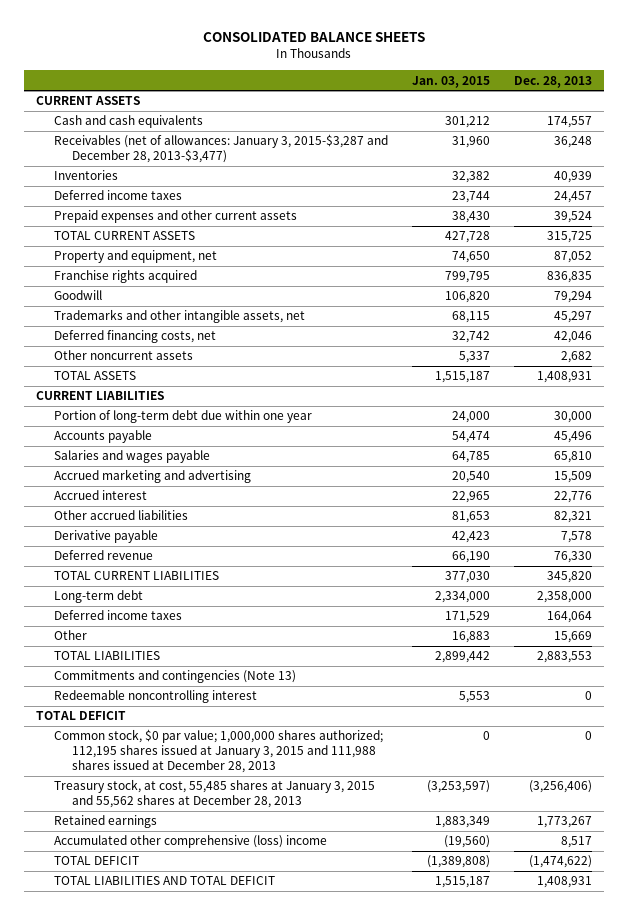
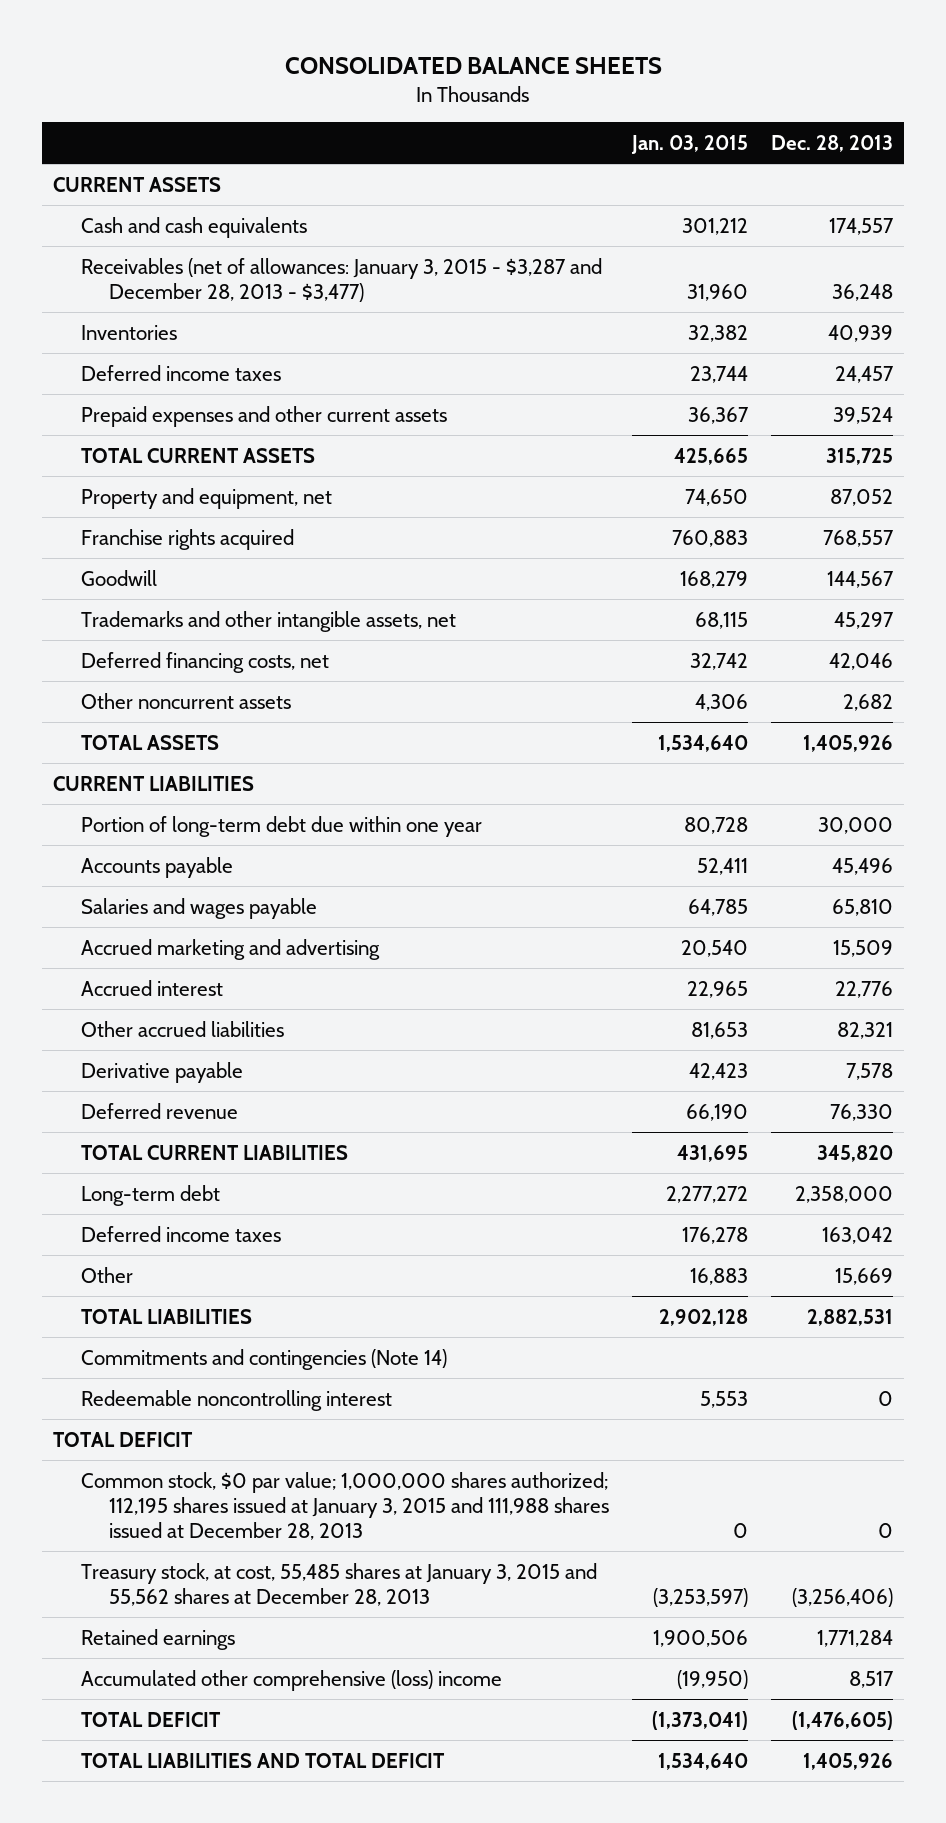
- Receivables (net of allowances: January 3, 2015-$3,287 and December 28, 2013-$3,477) | 31,960 | 36,248
+ Receivables (net of allowances: January 3, 2015 - $3,287 and December 28, 2013 - $3,477) | 31,960 | 36,248
- Prepaid expenses and other current assets | 38,430 | 39,524
- TOTAL CURRENT ASSETS | 427,728 | 315,725
+ Prepaid expenses and other current assets | 36,367 | 39,524
+ TOTAL CURRENT ASSETS | 425,665 | 315,725
- Franchise rights acquired | 799,795 | 836,835
- Goodwill | 106,820 | 79,294
+ Franchise rights acquired | 760,883 | 768,557
+ Goodwill | 168,279 | 144,567
- Other noncurrent assets | 5,337 | 2,682
- TOTAL ASSETS | 1,515,187 | 1,408,931
+ Other noncurrent assets | 4,306 | 2,682
+ TOTAL ASSETS | 1,534,640 | 1,405,926
- Portion of long-term debt due within one year | 24,000 | 30,000
- Accounts payable | 54,474 | 45,496
+ Portion of long-term debt due within one year | 80,728 | 30,000
+ Accounts payable | 52,411 | 45,496
- TOTAL CURRENT LIABILITIES | 377,030 | 345,820
- Long-term debt | 2,334,000 | 2,358,000
- Deferred income taxes | 171,529 | 164,064
+ TOTAL CURRENT LIABILITIES | 431,695 | 345,820
+ Long-term debt | 2,277,272 | 2,358,000
+ Deferred income taxes | 176,278 | 163,042
- TOTAL LIABILITIES | 2,899,442 | 2,883,553
- Commitments and contingencies (Note 13)
+ TOTAL LIABILITIES | 2,902,128 | 2,882,531
+ Commitments and contingencies (Note 14)
- Retained earnings | 1,883,349 | 1,773,267
- Accumulated other comprehensive (loss) income | (19,560) | 8,517
- TOTAL DEFICIT | (1,389,808) | (1,474,622)
- TOTAL LIABILITIES AND TOTAL DEFICIT | 1,515,187 | 1,408,931
+ Retained earnings | 1,900,506 | 1,771,284
+ Accumulated other comprehensive (loss) income | (19,950) | 8,517
+ TOTAL DEFICIT | (1,373,041) | (1,476,605)
+ TOTAL LIABILITIES AND TOTAL DEFICIT | 1,534,640 | 1,405,926

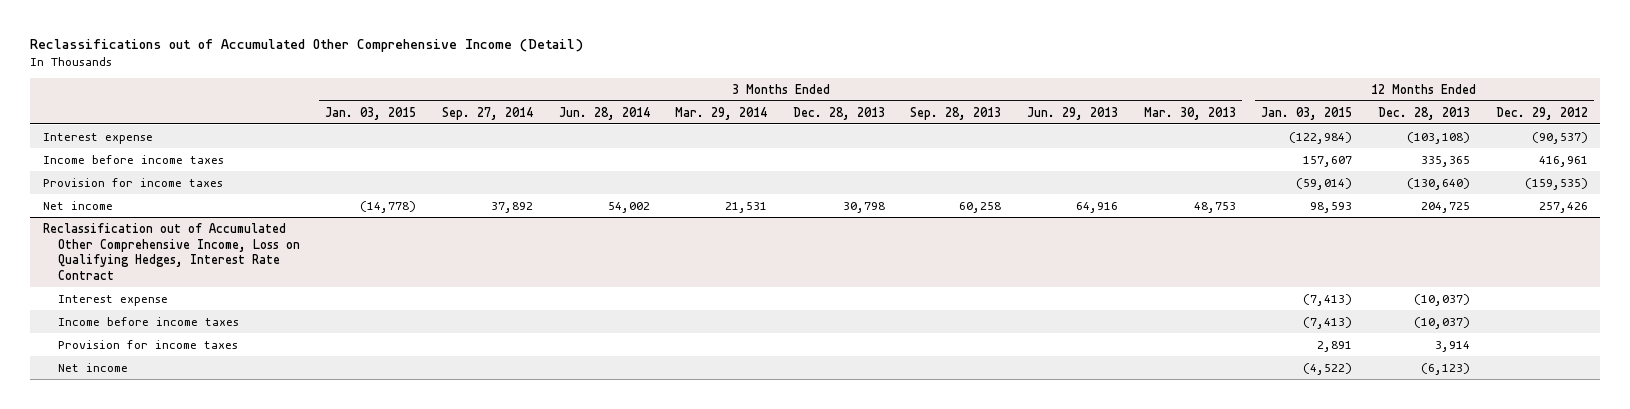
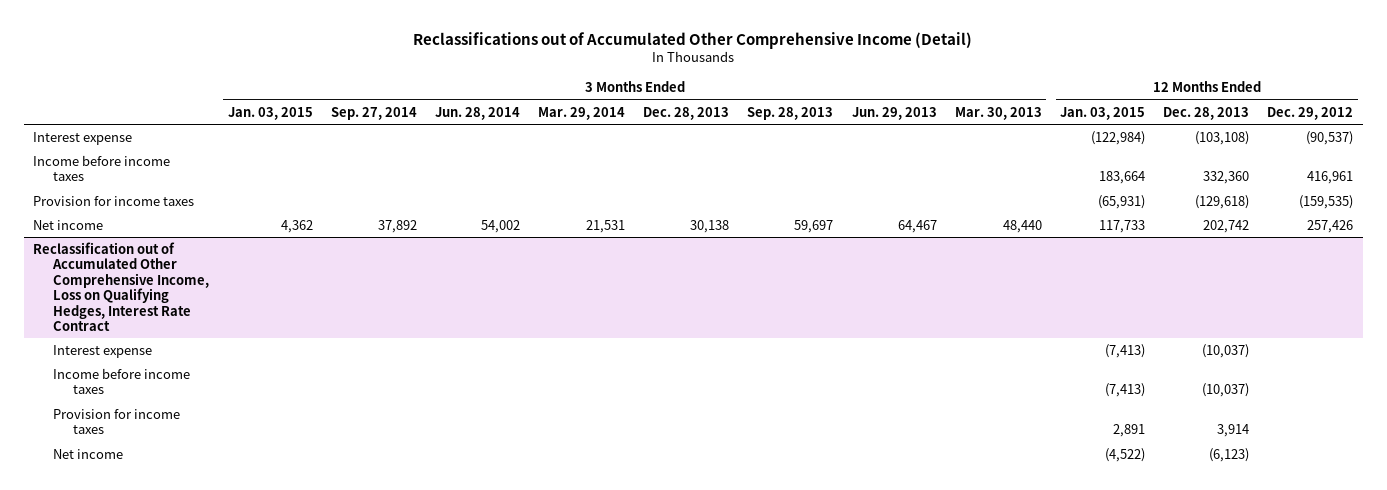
- Income before income taxes | | | | | | | | | 157,607 | 335,365 | 416,961
- Provision for income taxes | | | | | | | | | (59,014) | (130,640) | (159,535)
- Net income | (14,778) | 37,892 | 54,002 | 21,531 | 30,798 | 60,258 | 64,916 | 48,753 | 98,593 | 204,725 | 257,426
+ Income before income taxes | | | | | | | | | 183,664 | 332,360 | 416,961
+ Provision for income taxes | | | | | | | | | (65,931) | (129,618) | (159,535)
+ Net income | 4,362 | 37,892 | 54,002 | 21,531 | 30,138 | 59,697 | 64,467 | 48,440 | 117,733 | 202,742 | 257,426

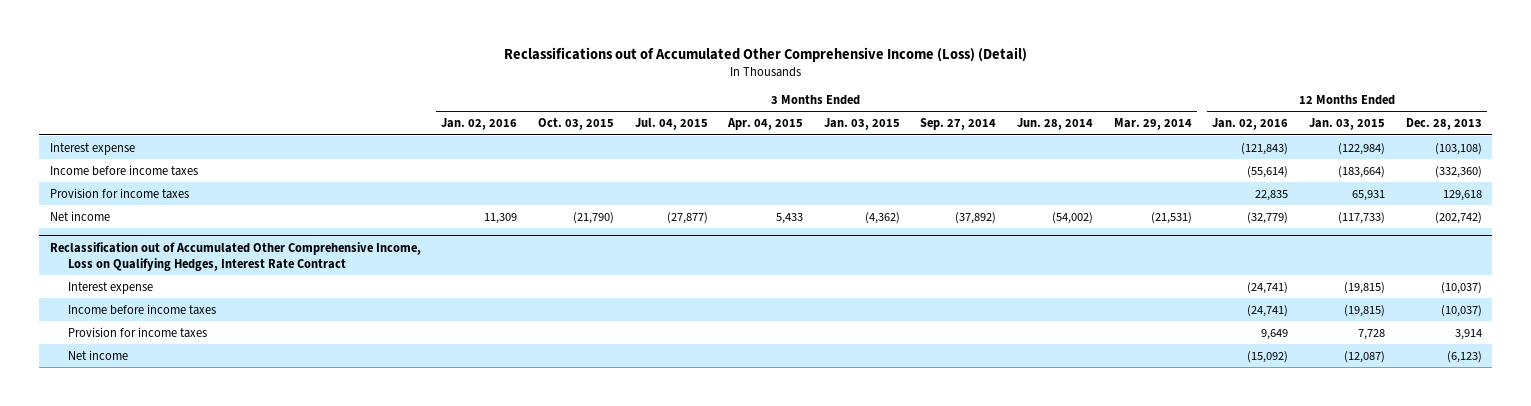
- Reclassifications out of Accumulated Other Comprehensive Income (Detail)
+ Reclassifications out of Accumulated Other Comprehensive Income (Loss) (Detail)
- | 3 Months Ended Jan. 03, 2015 | 3 Months Ended Sep. 27, 2014 | 3 Months Ended Jun. 28, 2014 | 3 Months Ended Mar. 29, 2014 | 3 Months Ended Dec. 28, 2013 | 3 Months Ended Sep. 28, 2013 | 3 Months Ended Jun. 29, 2013 | 3 Months Ended Mar. 30, 2013 | 12 Months Ended Jan. 03, 2015 | 12 Months Ended Dec. 28, 2013 | 12 Months Ended Dec. 29, 2012
+ | 3 Months Ended Jan. 02, 2016 | 3 Months Ended Oct. 03, 2015 | 3 Months Ended Jul. 04, 2015 | 3 Months Ended Apr. 04, 2015 | 3 Months Ended Jan. 03, 2015 | 3 Months Ended Sep. 27, 2014 | 3 Months Ended Jun. 28, 2014 | 3 Months Ended Mar. 29, 2014 | 12 Months Ended Jan. 02, 2016 | 12 Months Ended Jan. 03, 2015 | 12 Months Ended Dec. 28, 2013
- Income before income taxes | | | | | | | | | 183,664 | 332,360 | 416,961
- Provision for income taxes | | | | | | | | | (65,931) | (129,618) | (159,535)
- Net income | 4,362 | 37,892 | 54,002 | 21,531 | 30,138 | 59,697 | 64,467 | 48,440 | 117,733 | 202,742 | 257,426
+ Income before income taxes | | | | | | | | | (55,614) | (183,664) | (332,360)
+ Provision for income taxes | | | | | | | | | 22,835 | 65,931 | 129,618
+ Net income | 11,309 | (21,790) | (27,877) | 5,433 | (4,362) | (37,892) | (54,002) | (21,531) | (32,779) | (117,733) | (202,742)
@ Reclassification out of Accumulated Other Comprehensive Income, Loss on Qualifying Hedges, Interest Rate Contract
- Interest expense | | | | | | | | | (7,413) | (10,037) |
- Income before income taxes | | | | | | | | | (7,413) | (10,037) |
- Provision for income taxes | | | | | | | | | 2,891 | 3,914 |
- Net income | | | | | | | | | (4,522) | (6,123) |
+ Interest expense | | | | | | | | | (24,741) | (19,815) | (10,037)
+ Income before income taxes | | | | | | | | | (24,741) | (19,815) | (10,037)
+ Provision for income taxes | | | | | | | | | 9,649 | 7,728 | 3,914
+ Net income | | | | | | | | | (15,092) | (12,087) | (6,123)

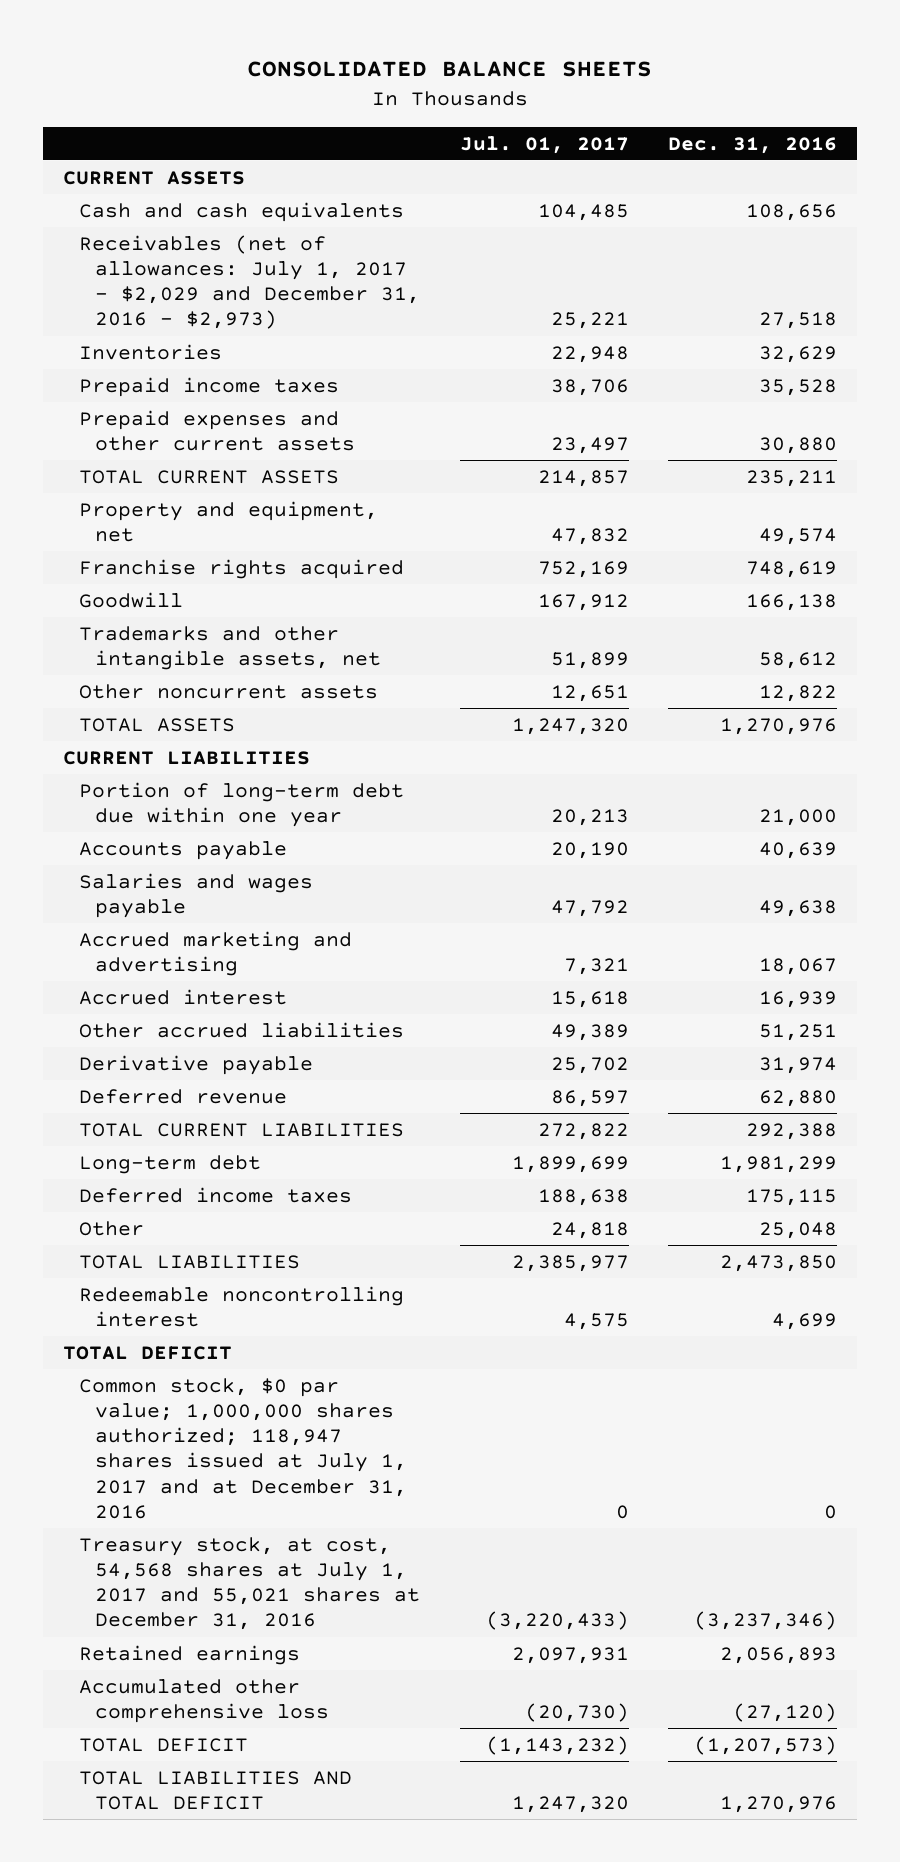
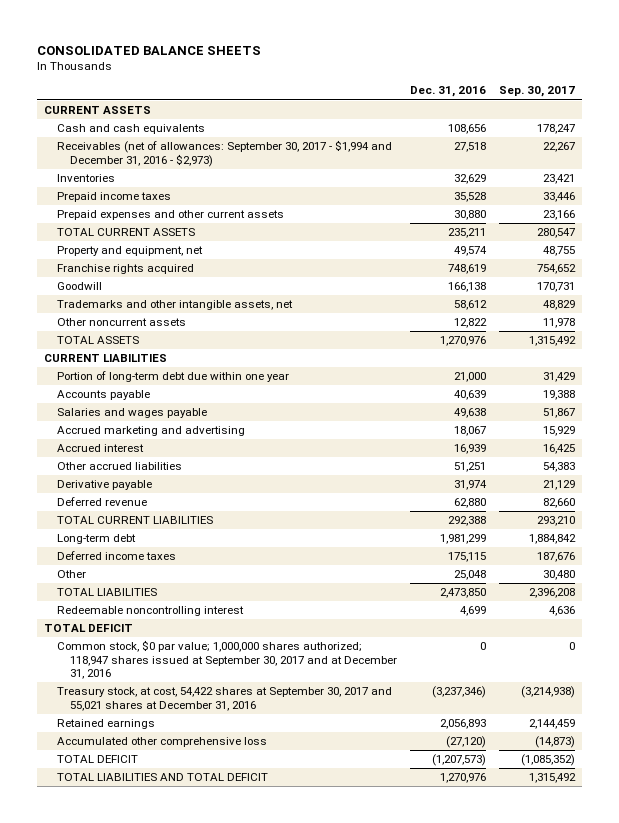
- | Jul. 01, 2017 | Dec. 31, 2016
+ | Dec. 31, 2016 | Sep. 30, 2017
- Receivables (net of allowances: July 1, 2017 - $2,029 and December 31, 2016 - $2,973) | 25,221 | 27,518
+ Receivables (net of allowances: September 30, 2017 - $1,994 and December 31, 2016 - $2,973) | 27,518 | 22,267
- Common stock, $0 par value; 1,000,000 shares authorized; 118,947 shares issued at July 1, 2017 and at December 31, 2016 | 0 | 0
- Treasury stock, at cost, 54,568 shares at July 1, 2017 and 55,021 shares at December 31, 2016 | (3,220,433) | (3,237,346)
+ Common stock, $0 par value; 1,000,000 shares authorized; 118,947 shares issued at September 30, 2017 and at December 31, 2016 | 0 | 0
+ Treasury stock, at cost, 54,422 shares at September 30, 2017 and 55,021 shares at December 31, 2016 | (3,237,346) | (3,214,938)

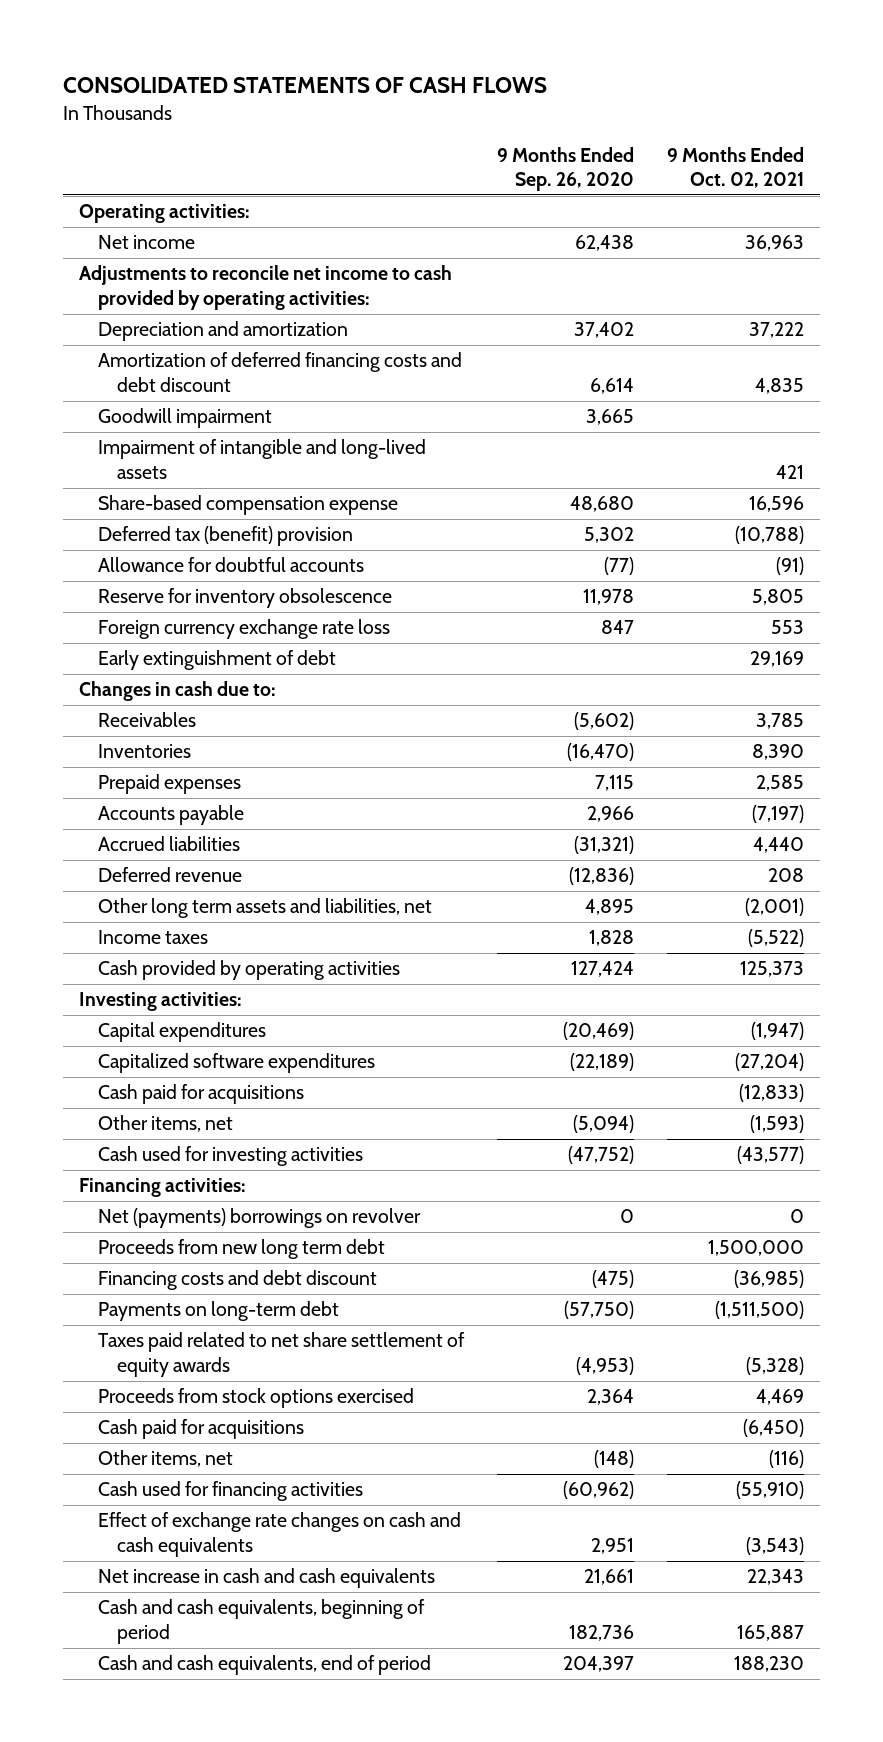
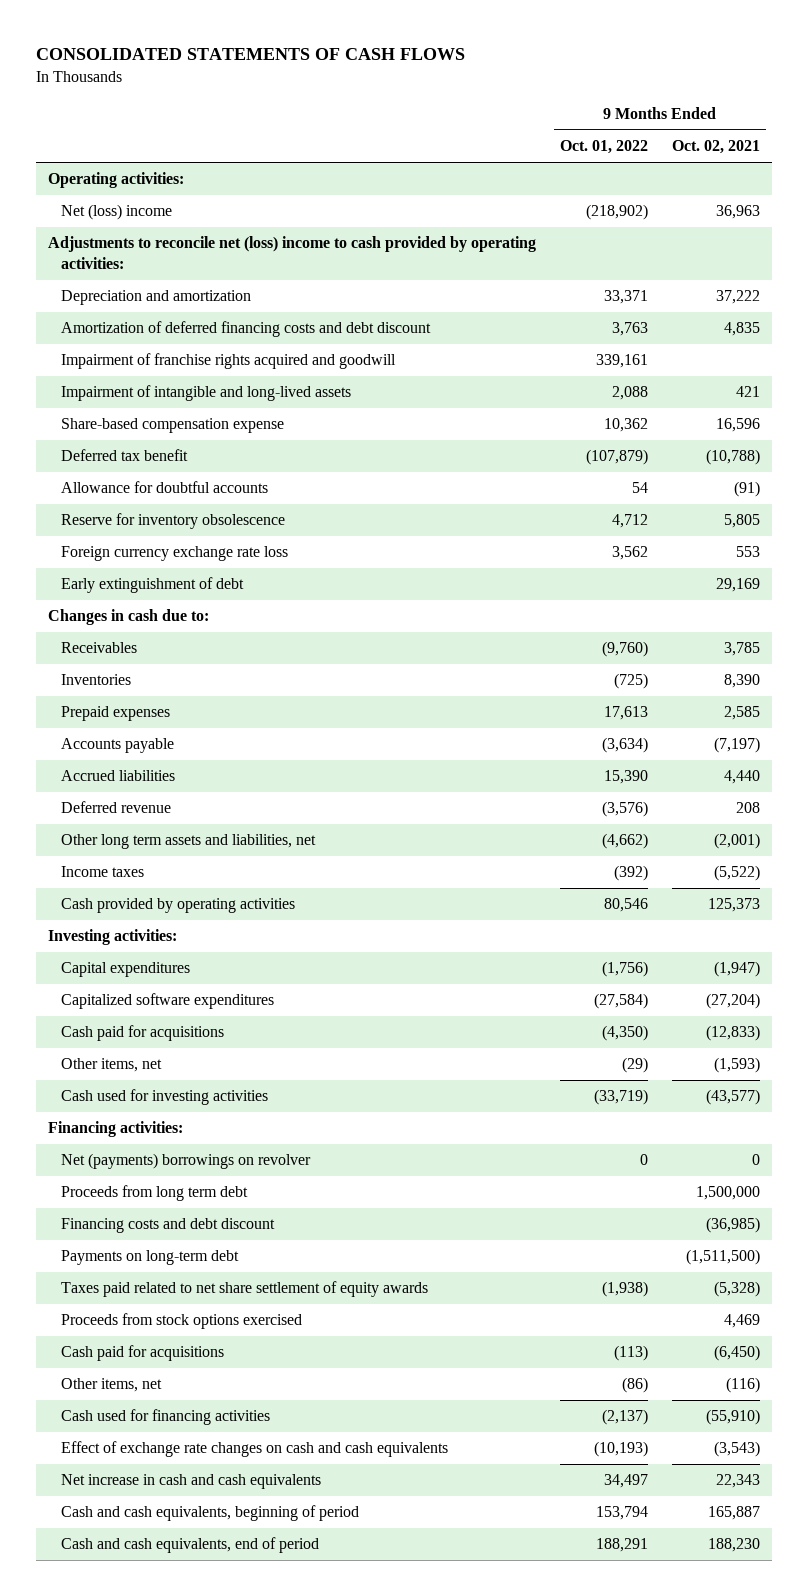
- | 9 Months Ended Sep. 26, 2020 | 9 Months Ended Oct. 02, 2021
+ | 9 Months Ended Oct. 01, 2022 | 9 Months Ended Oct. 02, 2021
- Net income | 62,438 | 36,963
- Adjustments to reconcile net income to cash provided by operating activities:
+ Net (loss) income | (218,902) | 36,963
+ Adjustments to reconcile net (loss) income to cash provided by operating activities:
- Goodwill impairment | 3,665 |
+ Impairment of franchise rights acquired and goodwill | 339,161 |
- Deferred tax (benefit) provision | 5,302 | (10,788)
+ Deferred tax benefit | (107,879) | (10,788)
- Proceeds from new long term debt | | 1,500,000
+ Proceeds from long term debt | | 1,500,000

